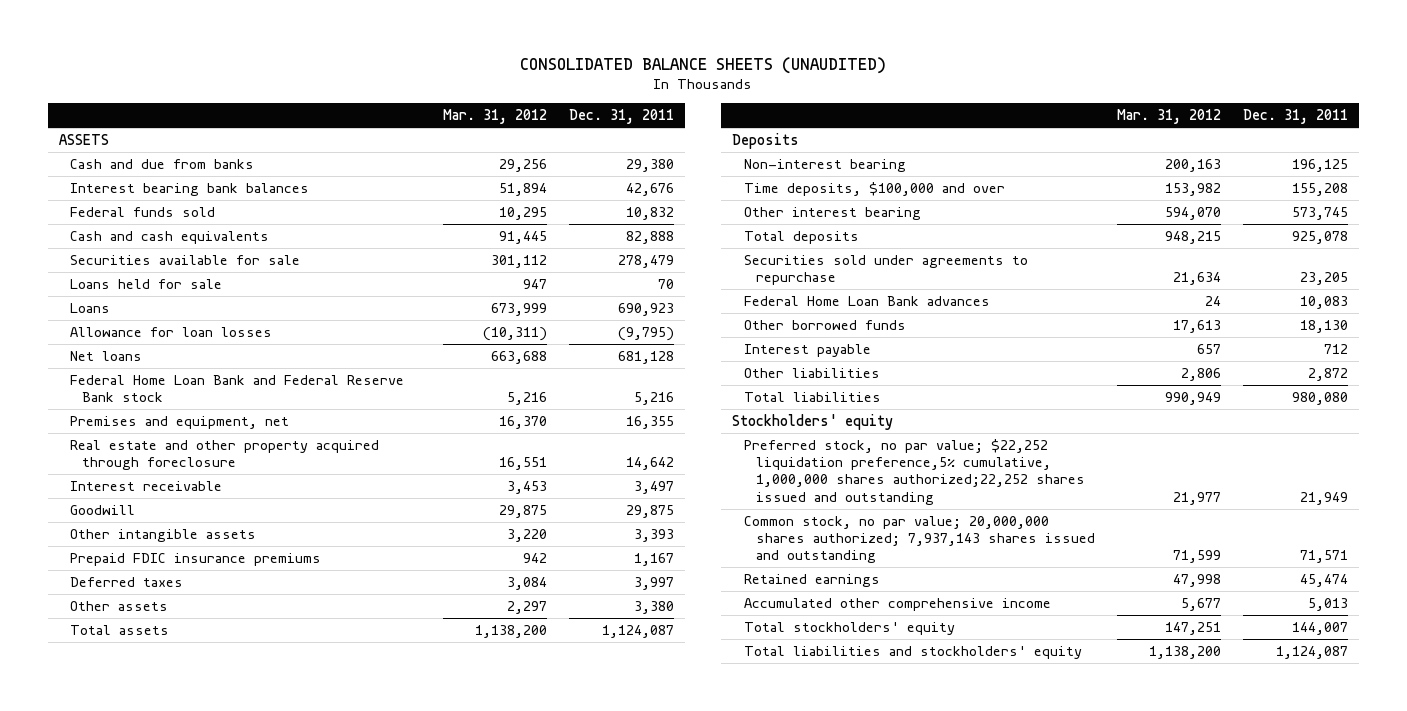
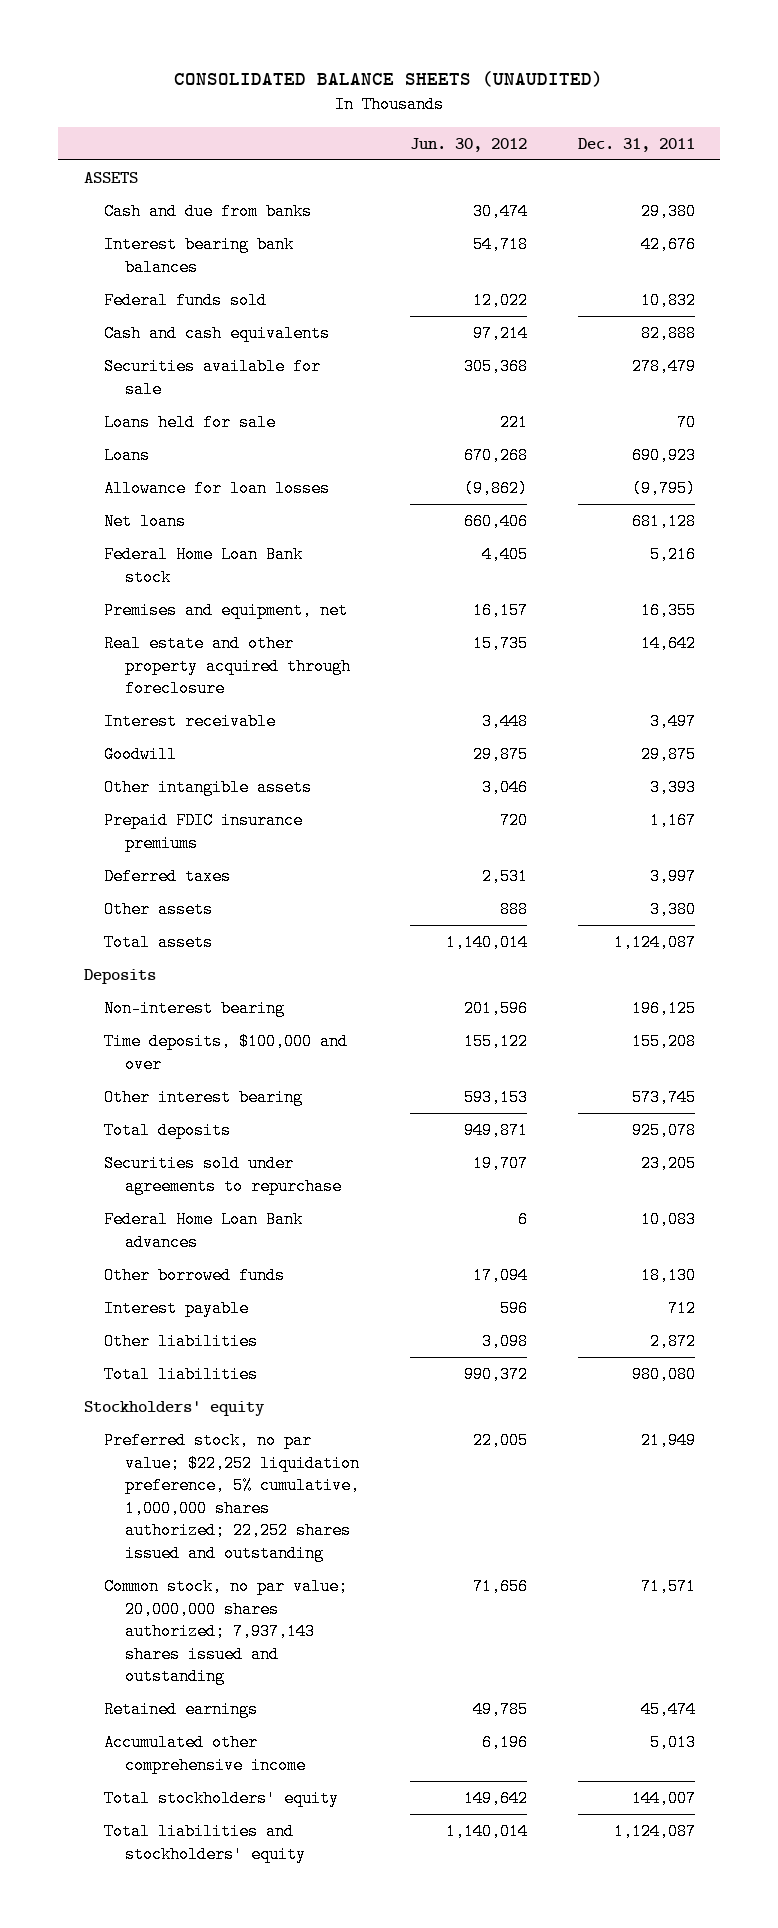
- | Mar. 31, 2012 | Dec. 31, 2011
+ | Jun. 30, 2012 | Dec. 31, 2011
- Federal Home Loan Bank and Federal Reserve Bank stock | 5,216 | 5,216
+ Federal Home Loan Bank stock | 4,405 | 5,216
- Preferred stock, no par value; $22,252 liquidation preference,5% cumulative, 1,000,000 shares authorized;22,252 shares issued and outstanding | 21,977 | 21,949
+ Preferred stock, no par value; $22,252 liquidation preference, 5% cumulative, 1,000,000 shares authorized; 22,252 shares issued and outstanding | 22,005 | 21,949

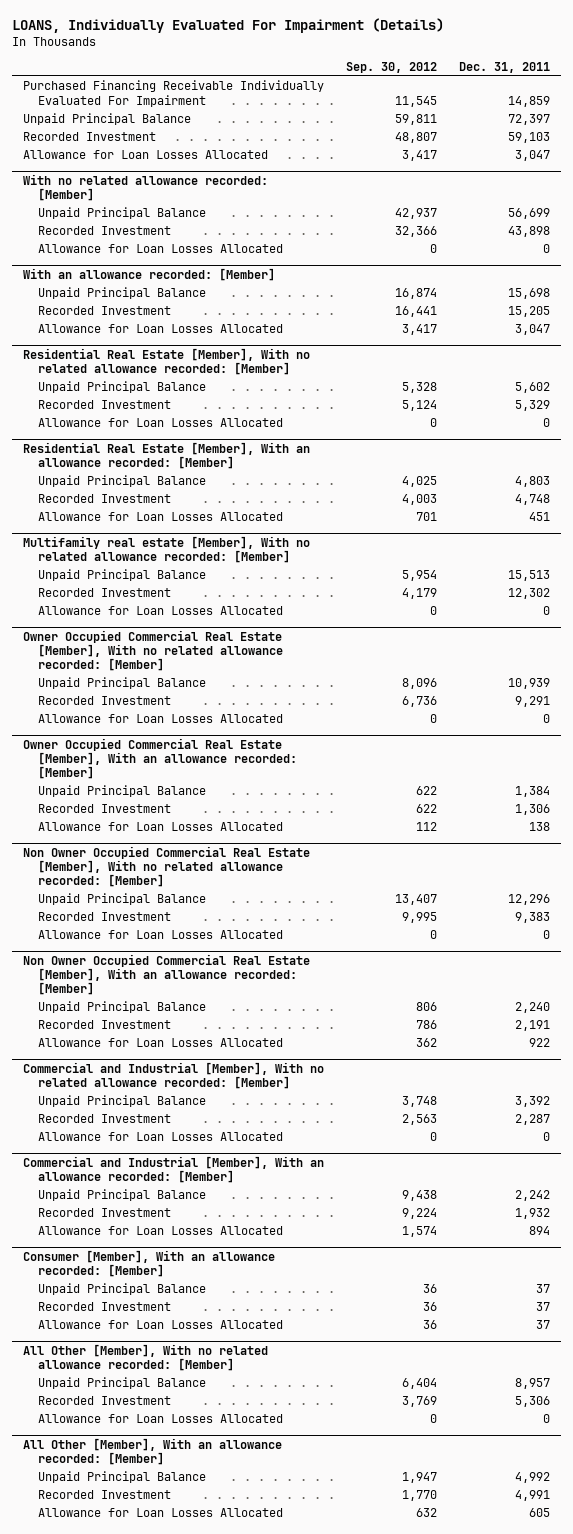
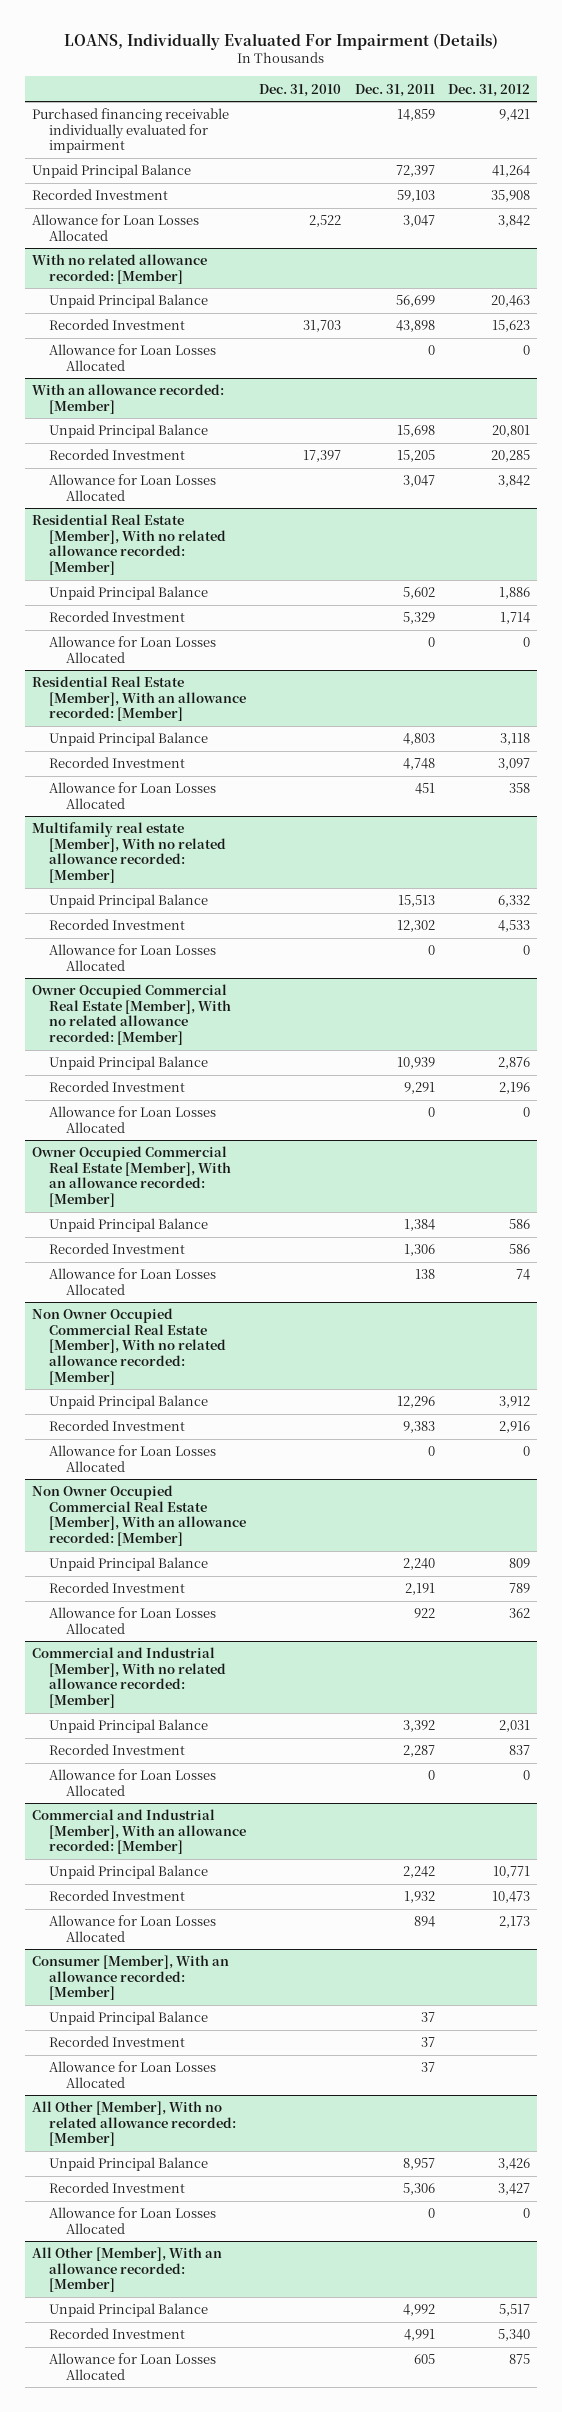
- | Sep. 30, 2012 | Dec. 31, 2011
+ | Dec. 31, 2010 | Dec. 31, 2011 | Dec. 31, 2012
- Purchased Financing Receivable Individually Evaluated For Impairment | 11,545 | 14,859
+ Purchased financing receivable individually evaluated for impairment | | 14,859 | 9,421

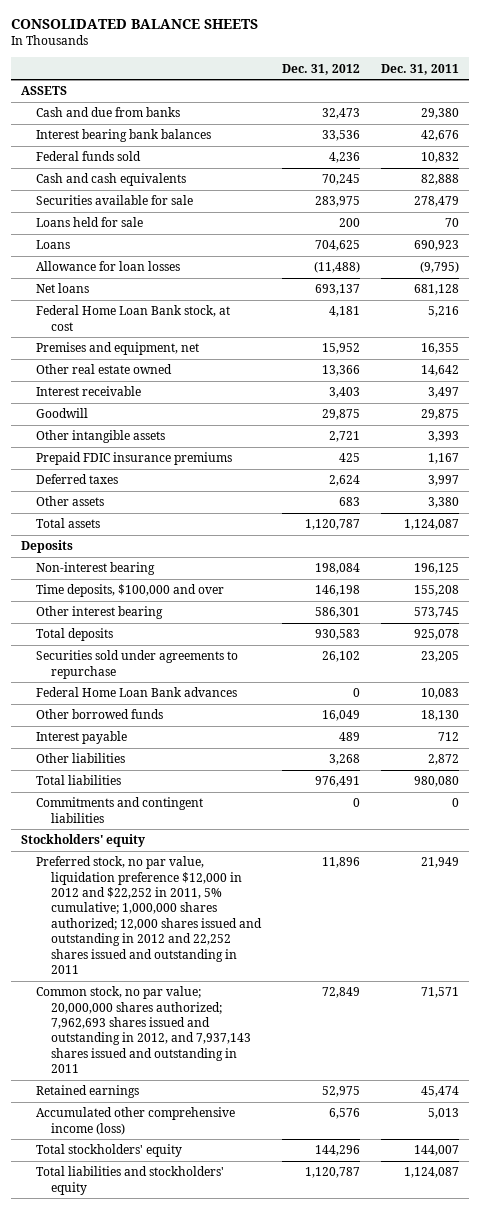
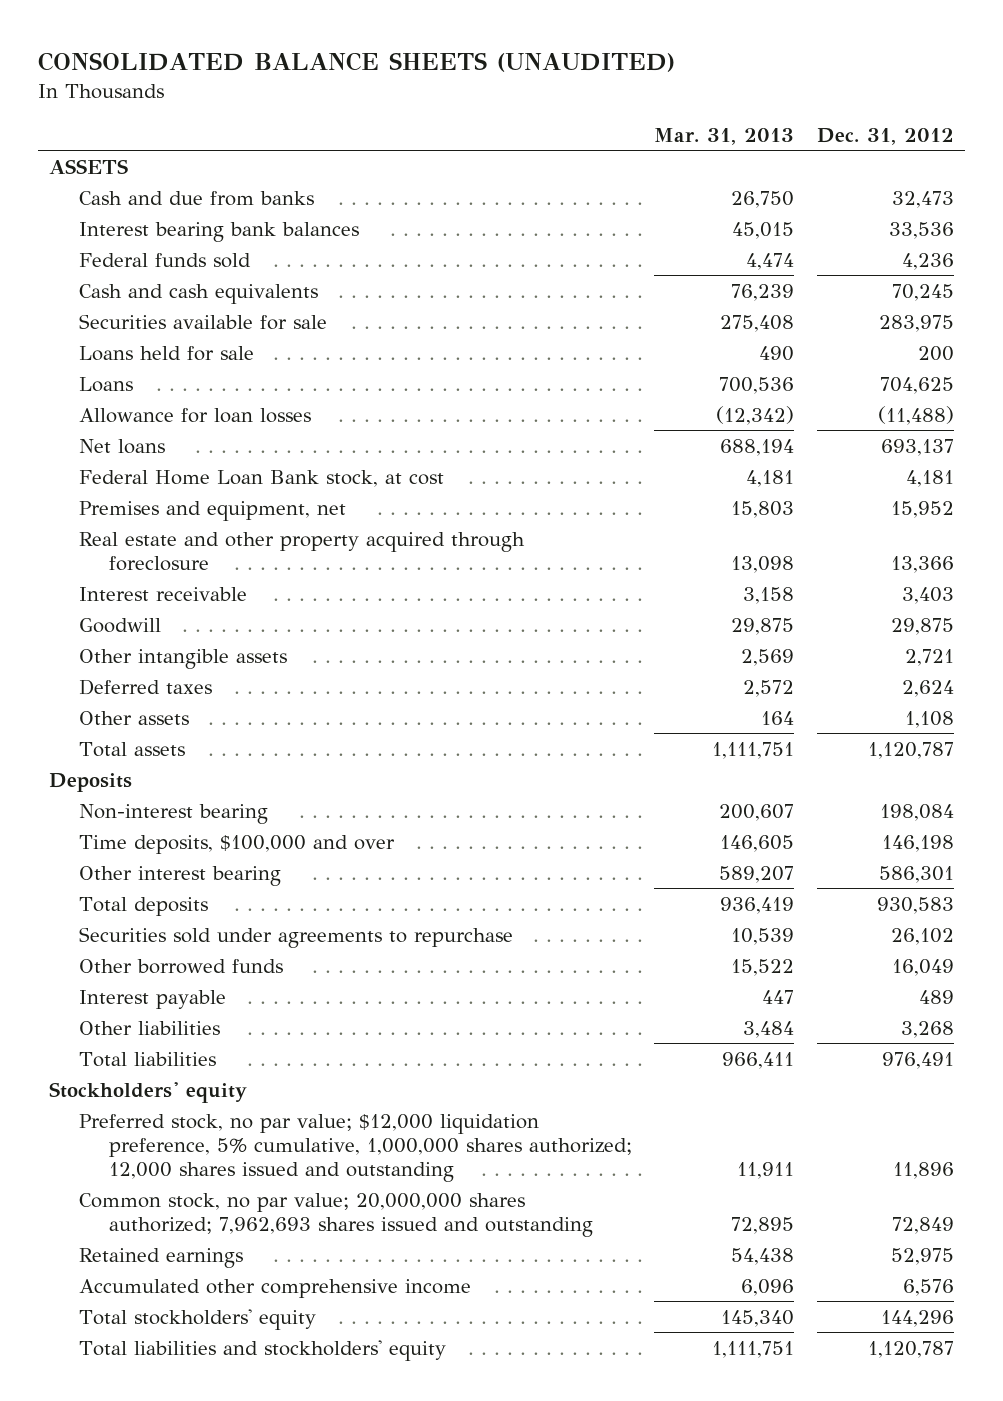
- CONSOLIDATED BALANCE SHEETS
+ CONSOLIDATED BALANCE SHEETS (UNAUDITED)
- | Dec. 31, 2012 | Dec. 31, 2011
+ | Mar. 31, 2013 | Dec. 31, 2012
- Other real estate owned | 13,366 | 14,642
+ Real estate and other property acquired through foreclosure | 13,098 | 13,366
- Prepaid FDIC insurance premiums | 425 | 1,167
- Other assets | 683 | 3,380
+ Other assets | 164 | 1,108
- Federal Home Loan Bank advances | 0 | 10,083
- Commitments and contingent liabilities | 0 | 0
- Preferred stock, no par value, liquidation preference $12,000 in 2012 and $22,252 in 2011, 5% cumulative; 1,000,000 shares authorized; 12,000 shares issued and outstanding in 2012 and 22,252 shares issued and outstanding in 2011 | 11,896 | 21,949
- Common stock, no par value; 20,000,000 shares authorized; 7,962,693 shares issued and outstanding in 2012, and 7,937,143 shares issued and outstanding in 2011 | 72,849 | 71,571
+ Preferred stock, no par value; $12,000 liquidation preference, 5% cumulative, 1,000,000 shares authorized; 12,000 shares issued and outstanding | 11,911 | 11,896
+ Common stock, no par value; 20,000,000 shares authorized; 7,962,693 shares issued and outstanding | 72,895 | 72,849
- Accumulated other comprehensive income (loss) | 6,576 | 5,013
+ Accumulated other comprehensive income | 6,096 | 6,576

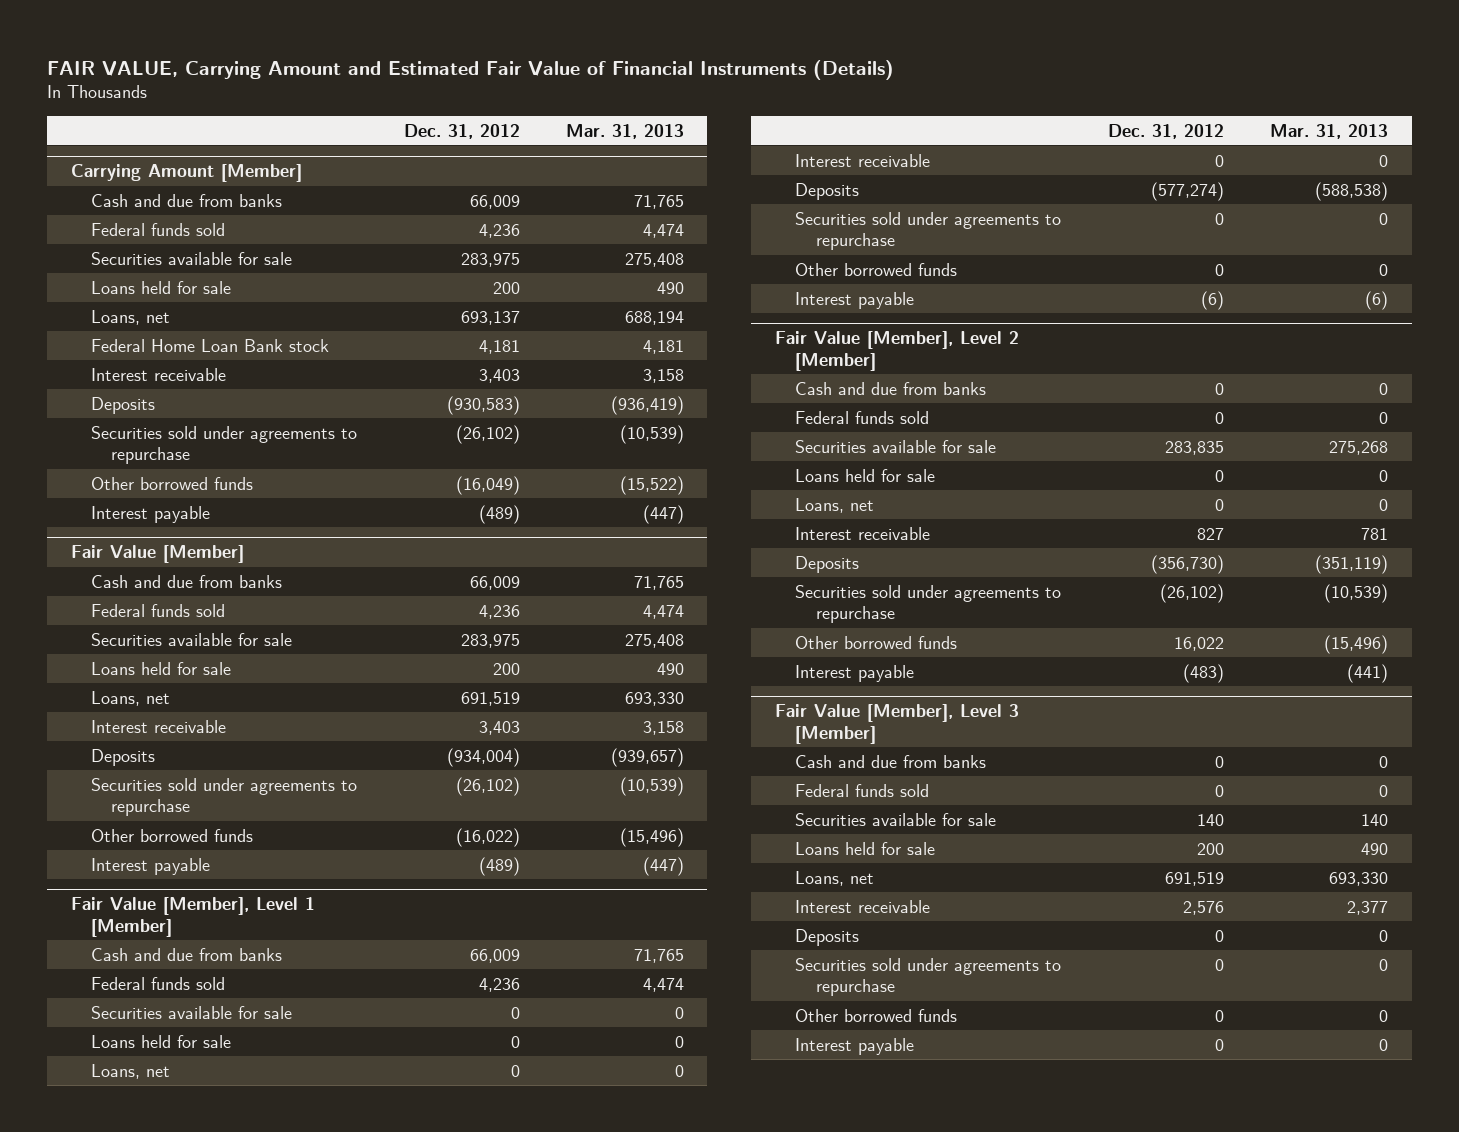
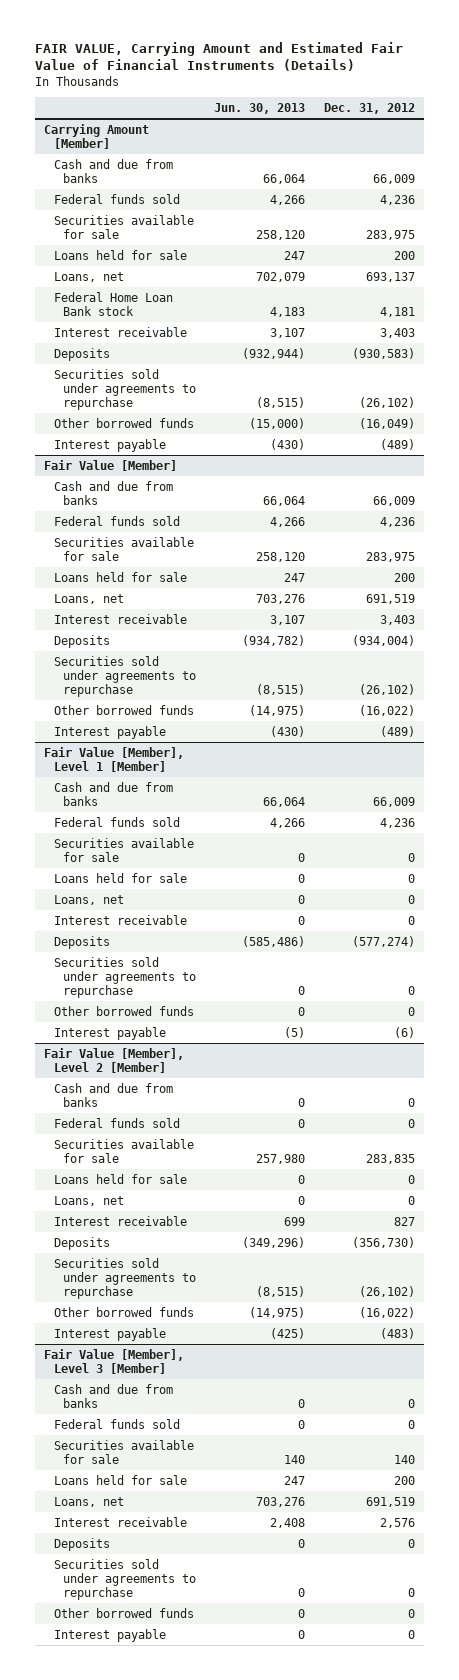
- | Dec. 31, 2012 | Mar. 31, 2013
+ | Jun. 30, 2013 | Dec. 31, 2012
@ Fair Value [Member], Level 2 [Member]
- Other borrowed funds | 16,022 | (15,496)
+ Other borrowed funds | (14,975) | (16,022)

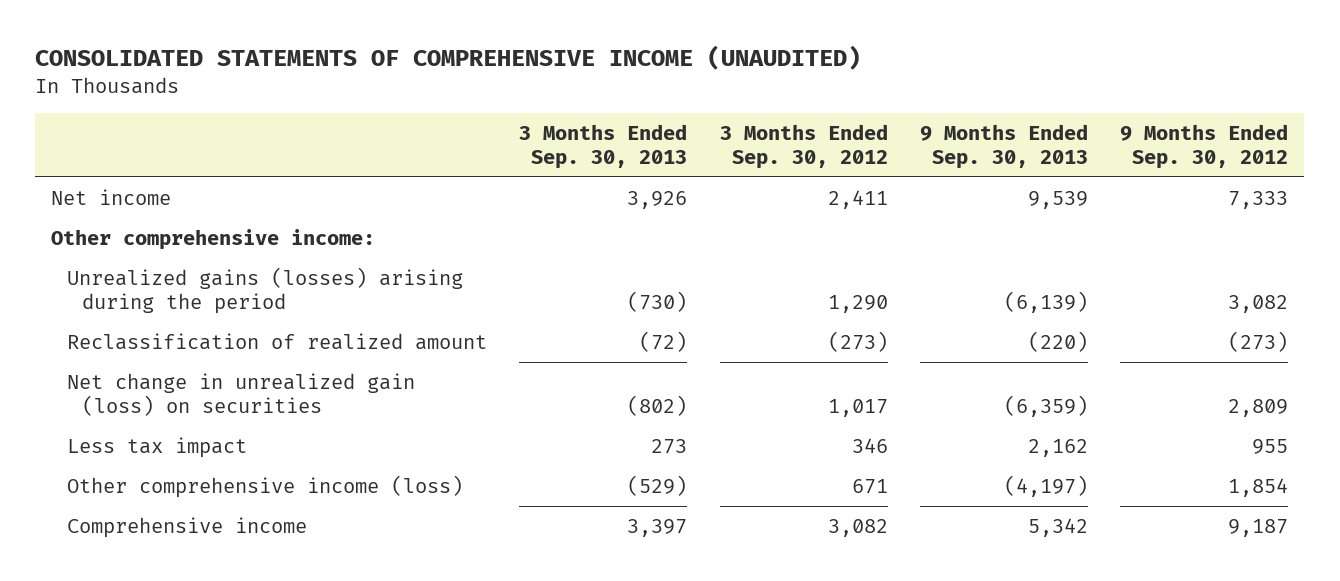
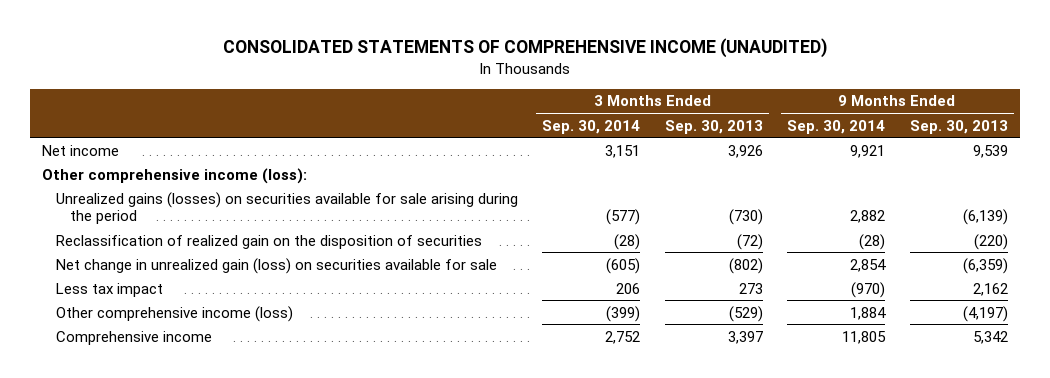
- | 3 Months Ended Sep. 30, 2013 | 3 Months Ended Sep. 30, 2012 | 9 Months Ended Sep. 30, 2013 | 9 Months Ended Sep. 30, 2012
+ | 3 Months Ended Sep. 30, 2014 | 3 Months Ended Sep. 30, 2013 | 9 Months Ended Sep. 30, 2014 | 9 Months Ended Sep. 30, 2013
- Other comprehensive income:
- Unrealized gains (losses) arising during the period | (730) | 1,290 | (6,139) | 3,082
- Reclassification of realized amount | (72) | (273) | (220) | (273)
- Net change in unrealized gain (loss) on securities | (802) | 1,017 | (6,359) | 2,809
+ Other comprehensive income (loss):
+ Unrealized gains (losses) on securities available for sale arising during the period | (577) | (730) | 2,882 | (6,139)
+ Reclassification of realized gain on the disposition of securities | (28) | (72) | (28) | (220)
+ Net change in unrealized gain (loss) on securities available for sale | (605) | (802) | 2,854 | (6,359)

